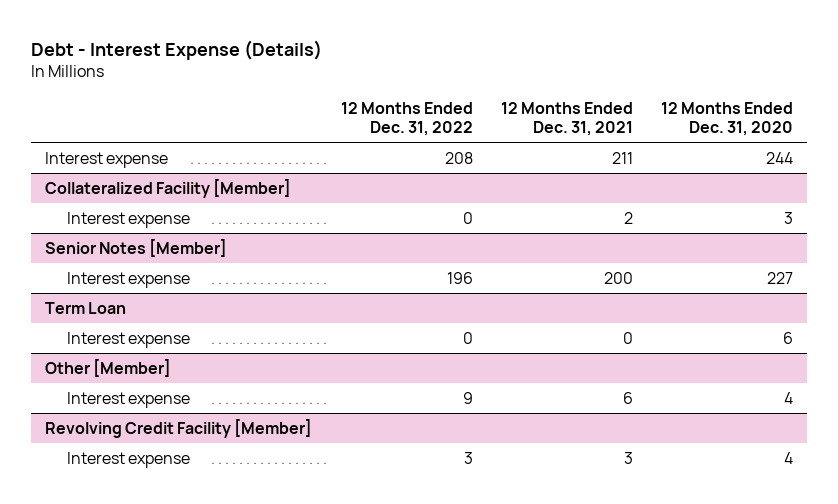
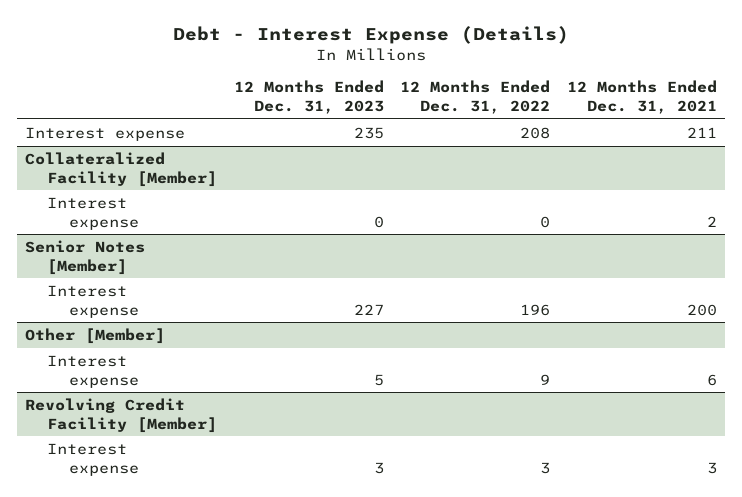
- | 12 Months Ended Dec. 31, 2022 | 12 Months Ended Dec. 31, 2021 | 12 Months Ended Dec. 31, 2020
+ | 12 Months Ended Dec. 31, 2023 | 12 Months Ended Dec. 31, 2022 | 12 Months Ended Dec. 31, 2021
- Term Loan
- Interest expense | 0 | 0 | 6

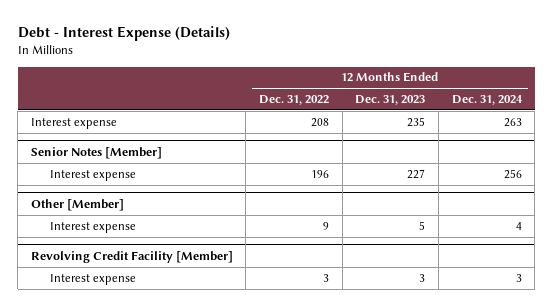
- | 12 Months Ended Dec. 31, 2023 | 12 Months Ended Dec. 31, 2022 | 12 Months Ended Dec. 31, 2021
+ | 12 Months Ended Dec. 31, 2022 | 12 Months Ended Dec. 31, 2023 | 12 Months Ended Dec. 31, 2024
- Collateralized Facility [Member]
- Interest expense | 0 | 0 | 2

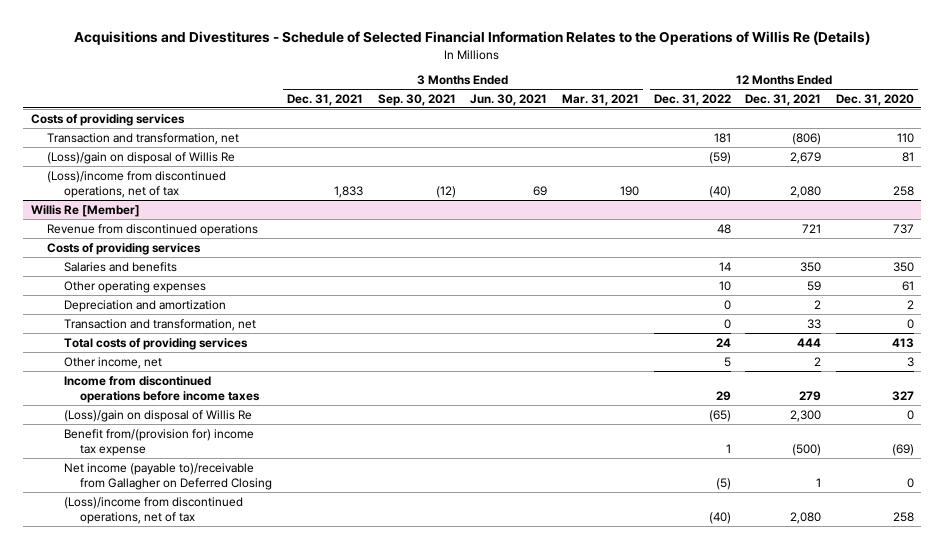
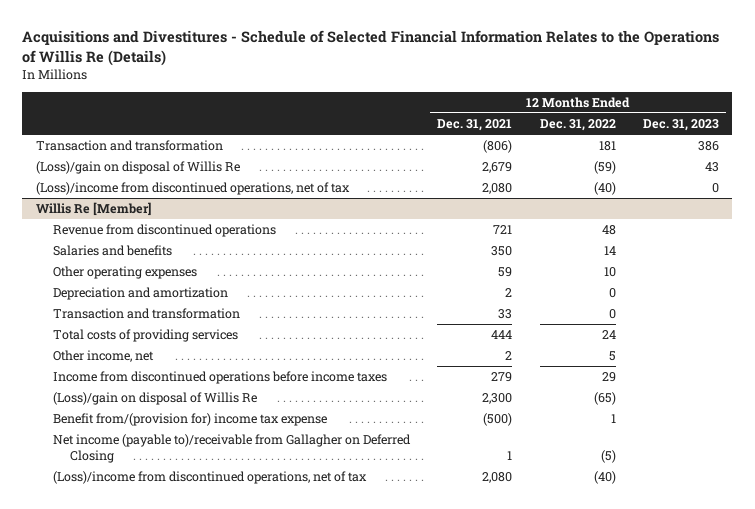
- | 3 Months Ended Dec. 31, 2021 | 3 Months Ended Sep. 30, 2021 | 3 Months Ended Jun. 30, 2021 | 3 Months Ended Mar. 31, 2021 | 12 Months Ended Dec. 31, 2022 | 12 Months Ended Dec. 31, 2021 | 12 Months Ended Dec. 31, 2020
+ | 12 Months Ended Dec. 31, 2021 | 12 Months Ended Dec. 31, 2022 | 12 Months Ended Dec. 31, 2023
- Costs of providing services
- Transaction and transformation, net | | | | | 181 | (806) | 110
+ Transaction and transformation | (806) | 181 | 386
@ Willis Re [Member]
- Costs of providing services
- Transaction and transformation, net | | | | | 0 | 33 | 0
+ Transaction and transformation | 33 | 0 |

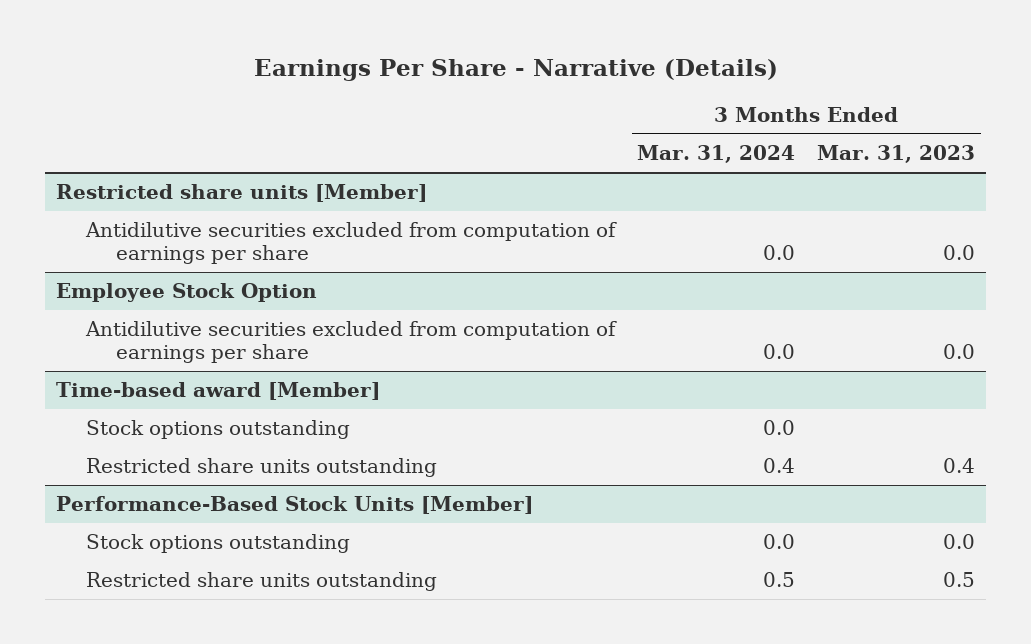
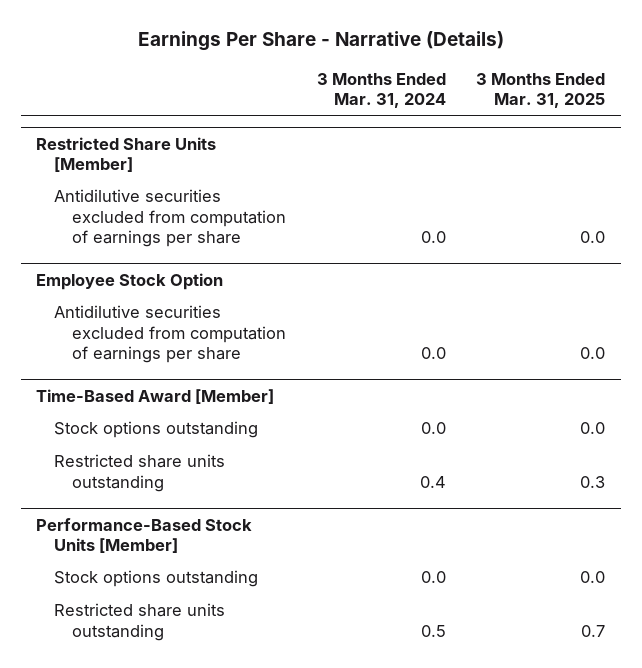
- | 3 Months Ended Mar. 31, 2024 | 3 Months Ended Mar. 31, 2023
+ | 3 Months Ended Mar. 31, 2024 | 3 Months Ended Mar. 31, 2025
- Restricted share units [Member]
+ Restricted Share Units [Member]
- Time-based award [Member]
+ Time-Based Award [Member]

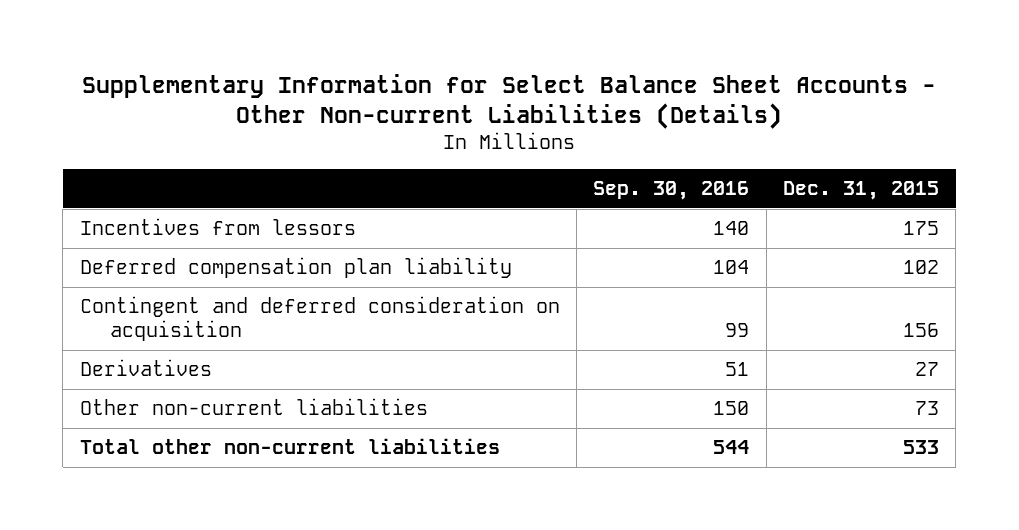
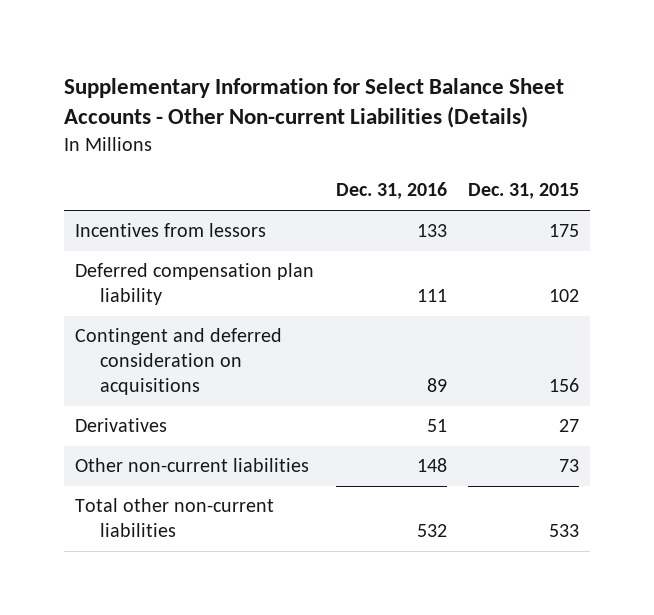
- | Sep. 30, 2016 | Dec. 31, 2015
+ | Dec. 31, 2016 | Dec. 31, 2015
- Contingent and deferred consideration on acquisition | 99 | 156
+ Contingent and deferred consideration on acquisitions | 89 | 156

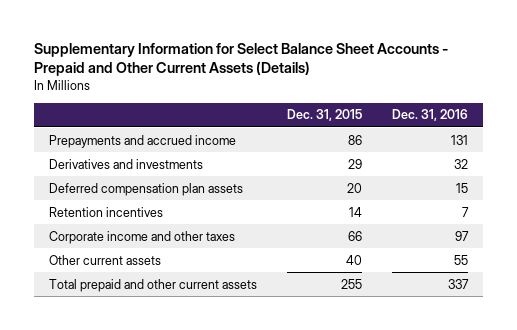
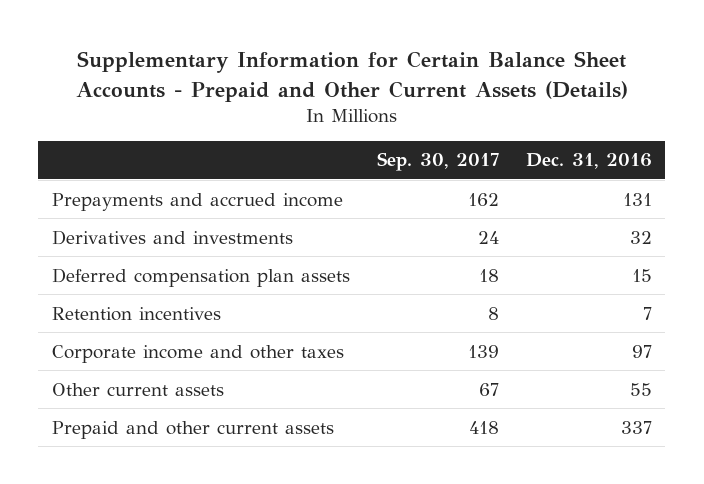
- Supplementary Information for Select Balance Sheet Accounts - Prepaid and Other Current Assets (Details)
+ Supplementary Information for Certain Balance Sheet Accounts - Prepaid and Other Current Assets (Details)
- | Dec. 31, 2015 | Dec. 31, 2016
+ | Sep. 30, 2017 | Dec. 31, 2016
- Total prepaid and other current assets | 255 | 337
+ Prepaid and other current assets | 418 | 337

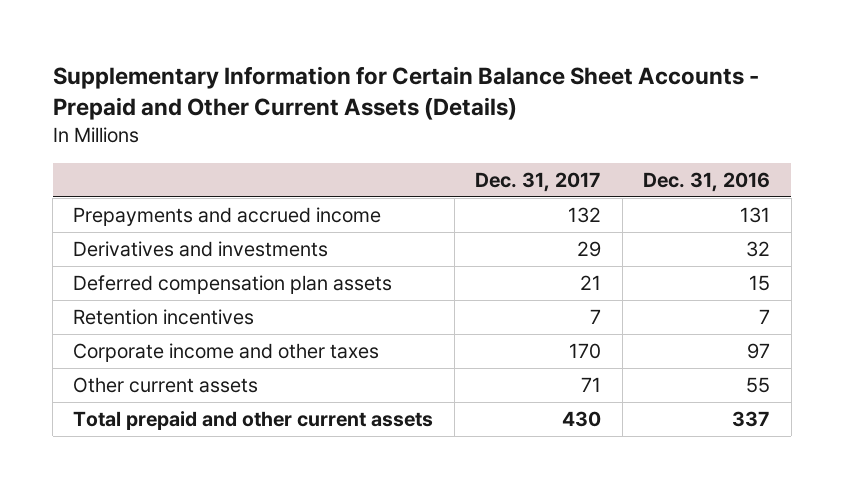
- | Sep. 30, 2017 | Dec. 31, 2016
+ | Dec. 31, 2017 | Dec. 31, 2016
- Prepaid and other current assets | 418 | 337
+ Total prepaid and other current assets | 430 | 337

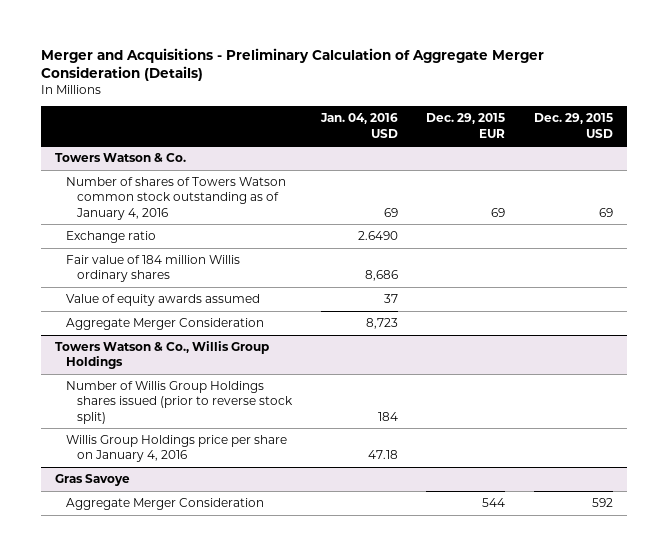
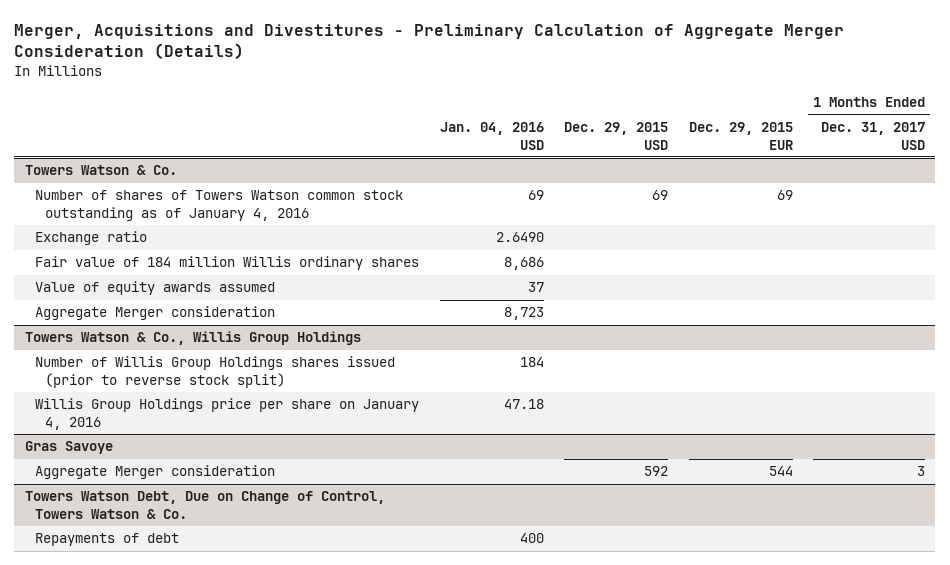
- Merger and Acquisitions - Preliminary Calculation of Aggregate Merger Consideration (Details)
+ Merger, Acquisitions and Divestitures - Preliminary Calculation of Aggregate Merger Consideration (Details)
- | Jan. 04, 2016 USD | Dec. 29, 2015 EUR | Dec. 29, 2015 USD
+ | Jan. 04, 2016 USD | Dec. 29, 2015 USD | Dec. 29, 2015 EUR | 1 Months Ended Dec. 31, 2017 USD
@ Towers Watson & Co.
- Aggregate Merger Consideration | 8,723 | |
+ Aggregate Merger consideration | 8,723 | | |
@ Gras Savoye
- Aggregate Merger Consideration | | 544 | 592
+ Aggregate Merger consideration | | 592 | 544 | 3
+ Towers Watson Debt, Due on Change of Control, Towers Watson & Co.
+ Repayments of debt | 400 | | |

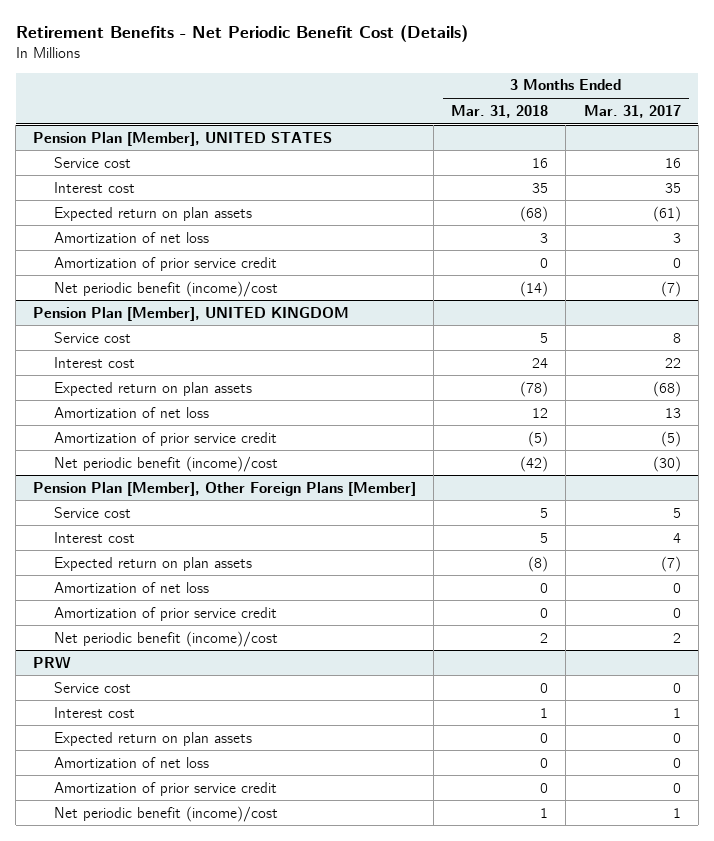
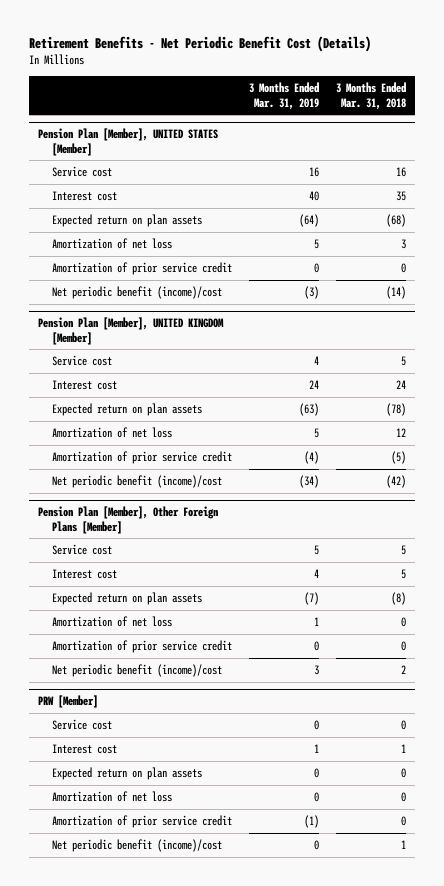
- | 3 Months Ended Mar. 31, 2018 | 3 Months Ended Mar. 31, 2017
+ | 3 Months Ended Mar. 31, 2019 | 3 Months Ended Mar. 31, 2018
- Pension Plan [Member], UNITED STATES
+ Pension Plan [Member], UNITED STATES [Member]
- Pension Plan [Member], UNITED KINGDOM
+ Pension Plan [Member], UNITED KINGDOM [Member]
- PRW
+ PRW [Member]

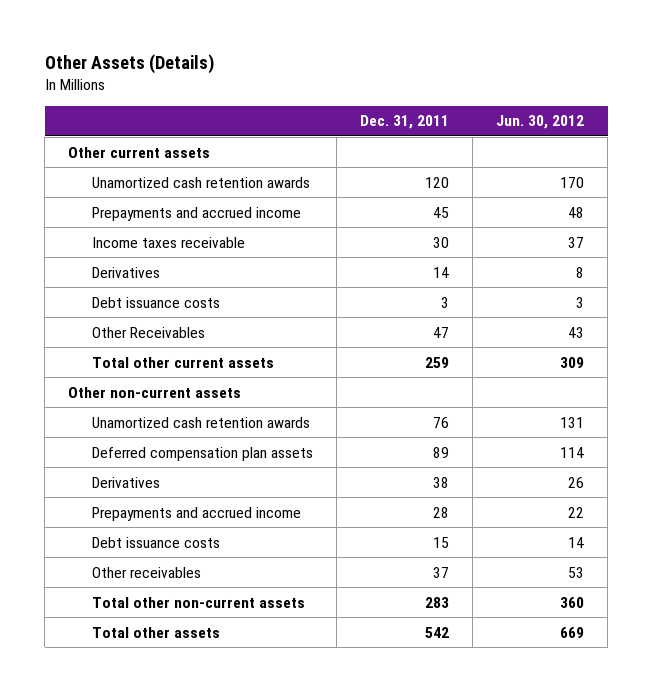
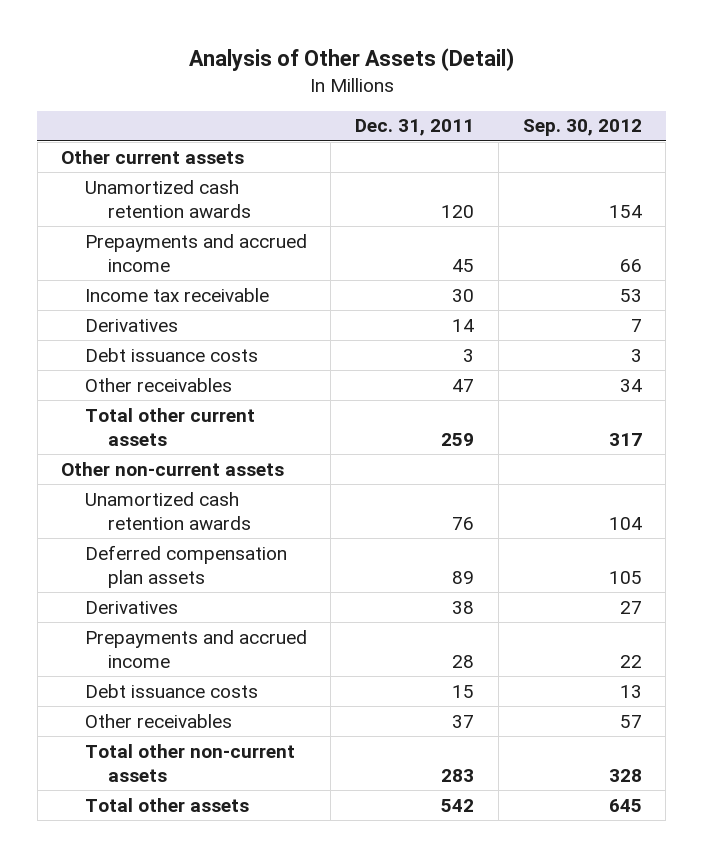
- Other Assets (Details)
+ Analysis of Other Assets (Detail)
- | Dec. 31, 2011 | Jun. 30, 2012
+ | Dec. 31, 2011 | Sep. 30, 2012
- Income taxes receivable | 30 | 37
+ Income tax receivable | 30 | 53
- Other Receivables | 47 | 43
+ Other receivables | 47 | 34

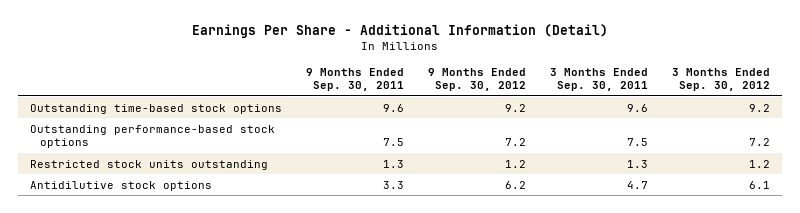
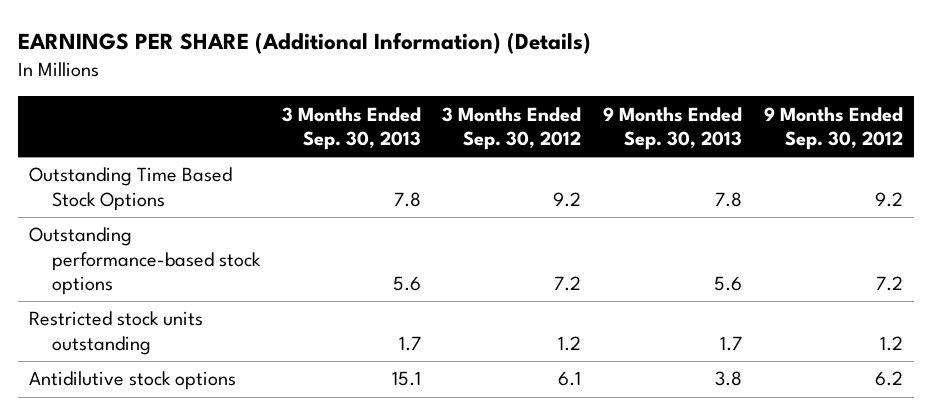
- Earnings Per Share - Additional Information (Detail)
+ EARNINGS PER SHARE (Additional Information) (Details)
- | 9 Months Ended Sep. 30, 2011 | 9 Months Ended Sep. 30, 2012 | 3 Months Ended Sep. 30, 2011 | 3 Months Ended Sep. 30, 2012
+ | 3 Months Ended Sep. 30, 2013 | 3 Months Ended Sep. 30, 2012 | 9 Months Ended Sep. 30, 2013 | 9 Months Ended Sep. 30, 2012
- Outstanding time-based stock options | 9.6 | 9.2 | 9.6 | 9.2
+ Outstanding Time Based Stock Options | 7.8 | 9.2 | 7.8 | 9.2

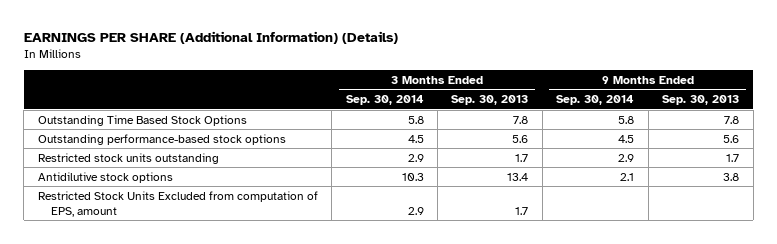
- | 3 Months Ended Sep. 30, 2013 | 3 Months Ended Sep. 30, 2012 | 9 Months Ended Sep. 30, 2013 | 9 Months Ended Sep. 30, 2012
+ | 3 Months Ended Sep. 30, 2014 | 3 Months Ended Sep. 30, 2013 | 9 Months Ended Sep. 30, 2014 | 9 Months Ended Sep. 30, 2013
- Antidilutive stock options | 15.1 | 6.1 | 3.8 | 6.2
+ Antidilutive stock options | 10.3 | 13.4 | 2.1 | 3.8
+ Restricted Stock Units Excluded from computation of EPS, amount | 2.9 | 1.7 | |

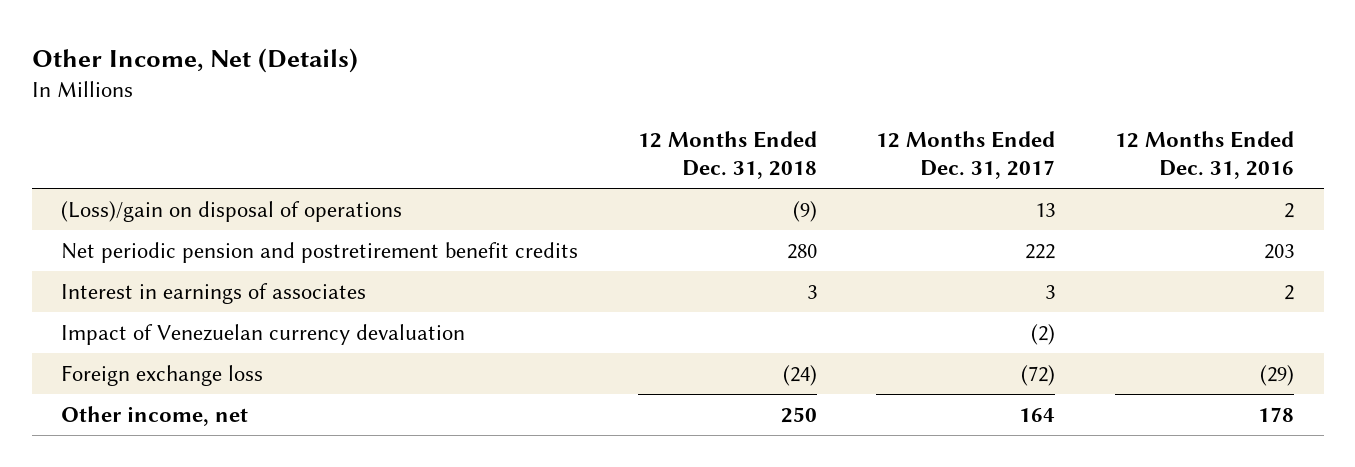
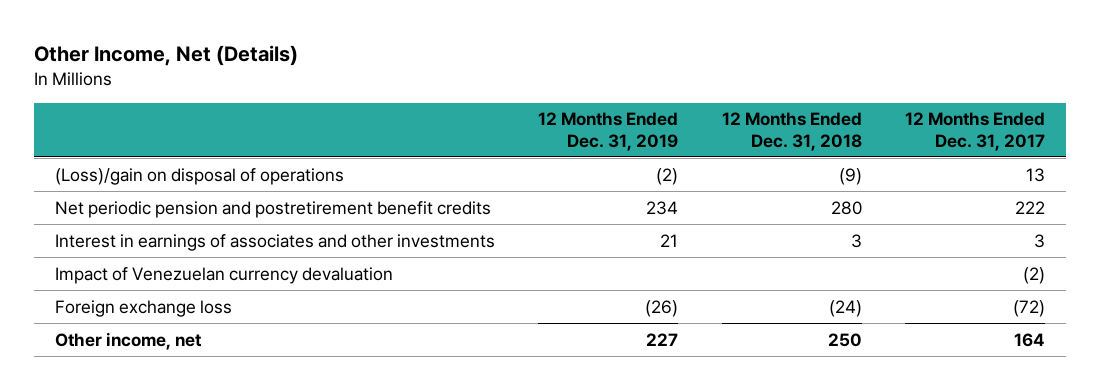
- | 12 Months Ended Dec. 31, 2018 | 12 Months Ended Dec. 31, 2017 | 12 Months Ended Dec. 31, 2016
+ | 12 Months Ended Dec. 31, 2019 | 12 Months Ended Dec. 31, 2018 | 12 Months Ended Dec. 31, 2017
- Interest in earnings of associates | 3 | 3 | 2
+ Interest in earnings of associates and other investments | 21 | 3 | 3

